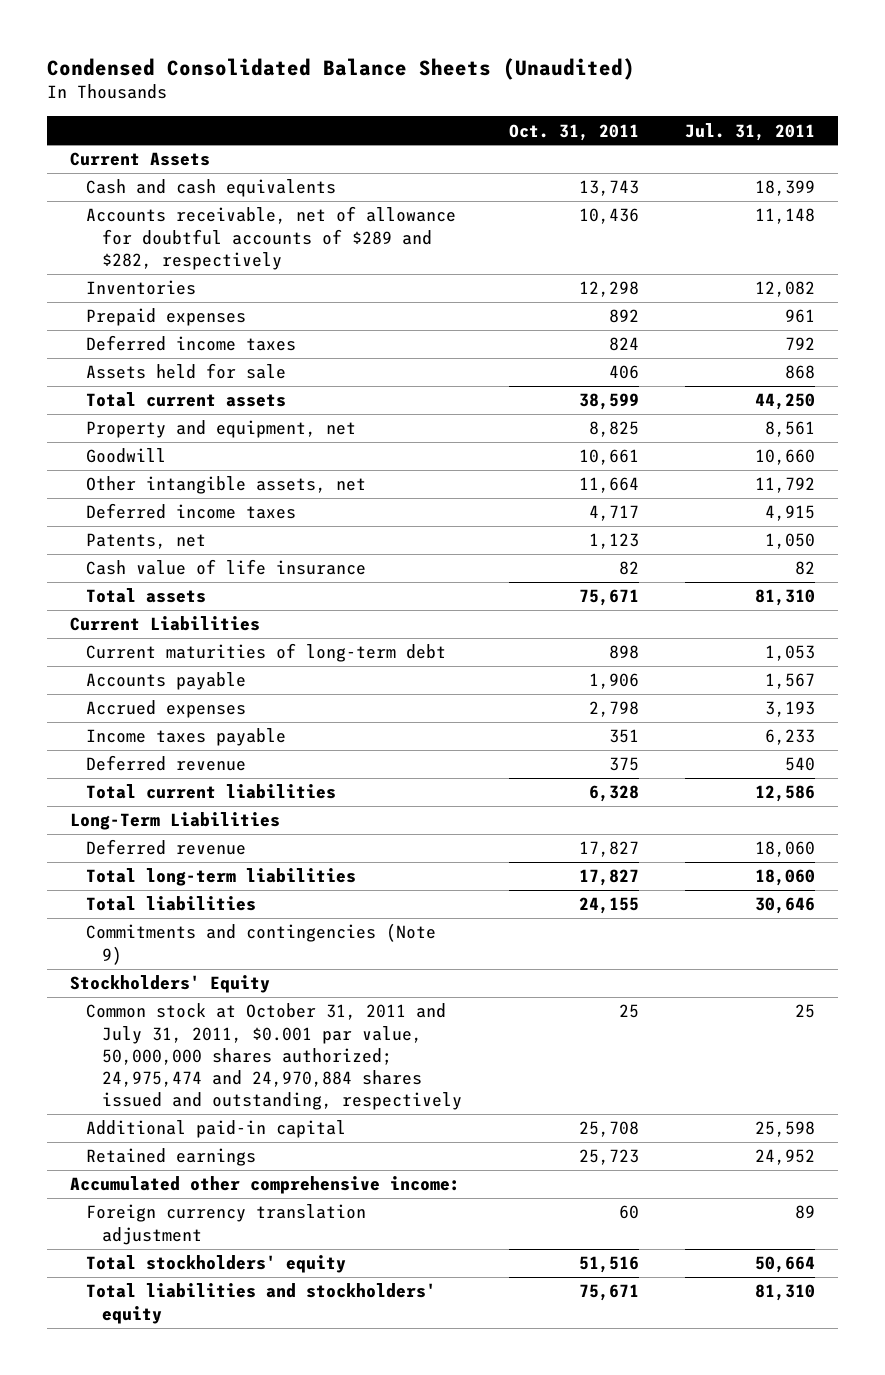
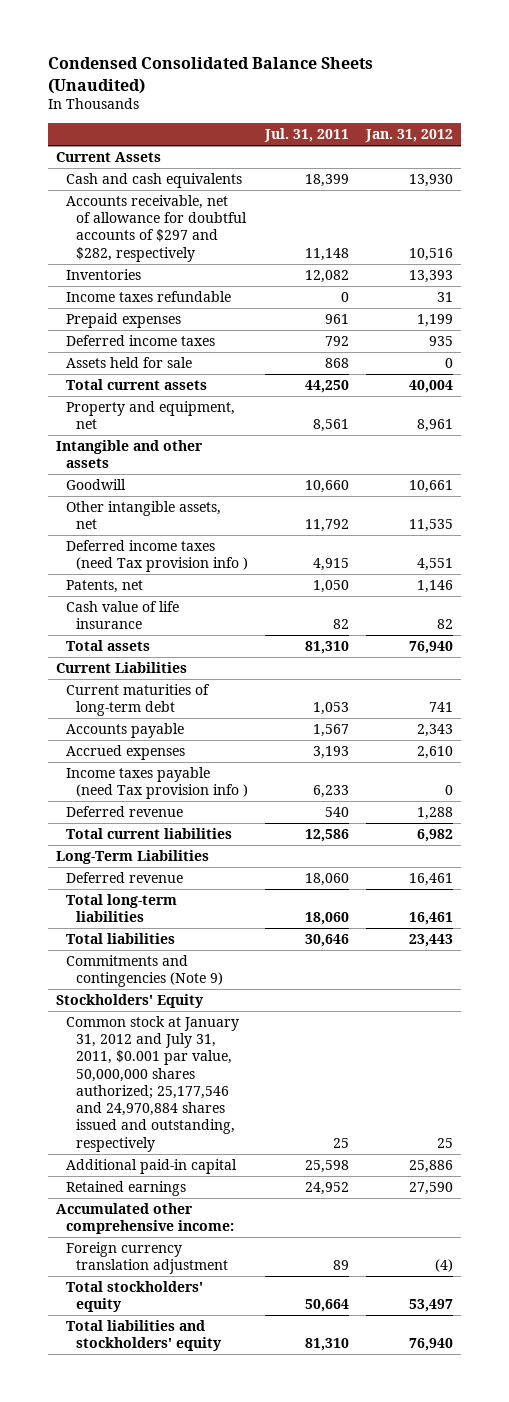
- | Oct. 31, 2011 | Jul. 31, 2011
+ | Jul. 31, 2011 | Jan. 31, 2012
- Accounts receivable, net of allowance for doubtful accounts of $289 and $282, respectively | 10,436 | 11,148
+ Accounts receivable, net of allowance for doubtful accounts of $297 and $282, respectively | 11,148 | 10,516
+ Income taxes refundable | 0 | 31
+ Intangible and other assets
- Deferred income taxes | 4,717 | 4,915
+ Deferred income taxes (need Tax provision info ) | 4,915 | 4,551
- Income taxes payable | 351 | 6,233
+ Income taxes payable (need Tax provision info ) | 6,233 | 0
- Common stock at October 31, 2011 and July 31, 2011, $0.001 par value, 50,000,000 shares authorized; 24,975,474 and 24,970,884 shares issued and outstanding, respectively | 25 | 25
+ Common stock at January 31, 2012 and July 31, 2011, $0.001 par value, 50,000,000 shares authorized; 25,177,546 and 24,970,884 shares issued and outstanding, respectively | 25 | 25

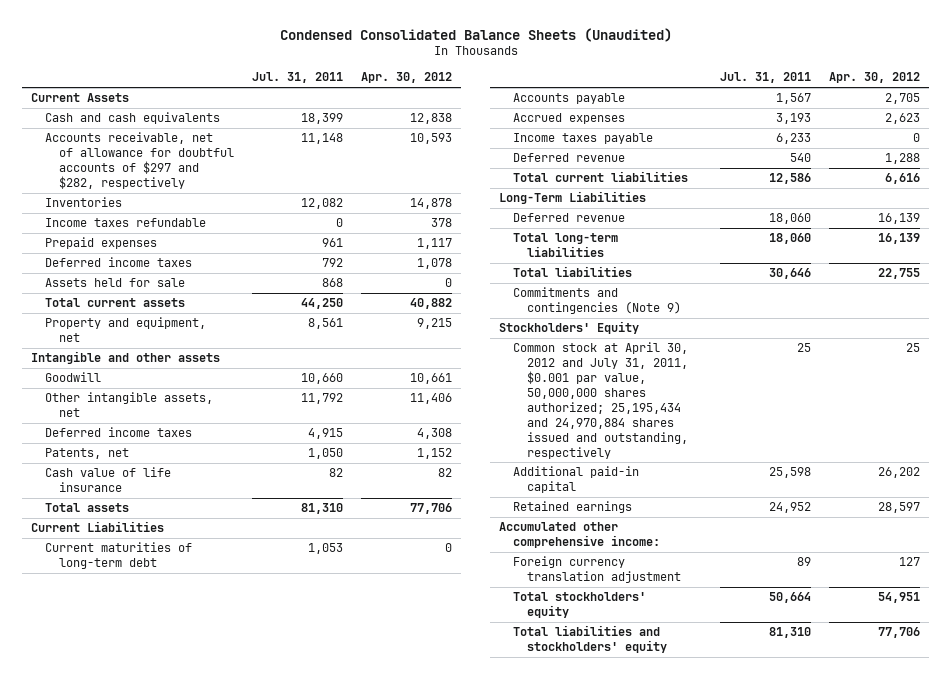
- | Jul. 31, 2011 | Jan. 31, 2012
+ | Jul. 31, 2011 | Apr. 30, 2012
- Deferred income taxes (need Tax provision info ) | 4,915 | 4,551
+ Deferred income taxes | 4,915 | 4,308
- Income taxes payable (need Tax provision info ) | 6,233 | 0
+ Income taxes payable | 6,233 | 0
- Common stock at January 31, 2012 and July 31, 2011, $0.001 par value, 50,000,000 shares authorized; 25,177,546 and 24,970,884 shares issued and outstanding, respectively | 25 | 25
+ Common stock at April 30, 2012 and July 31, 2011, $0.001 par value, 50,000,000 shares authorized; 25,195,434 and 24,970,884 shares issued and outstanding, respectively | 25 | 25

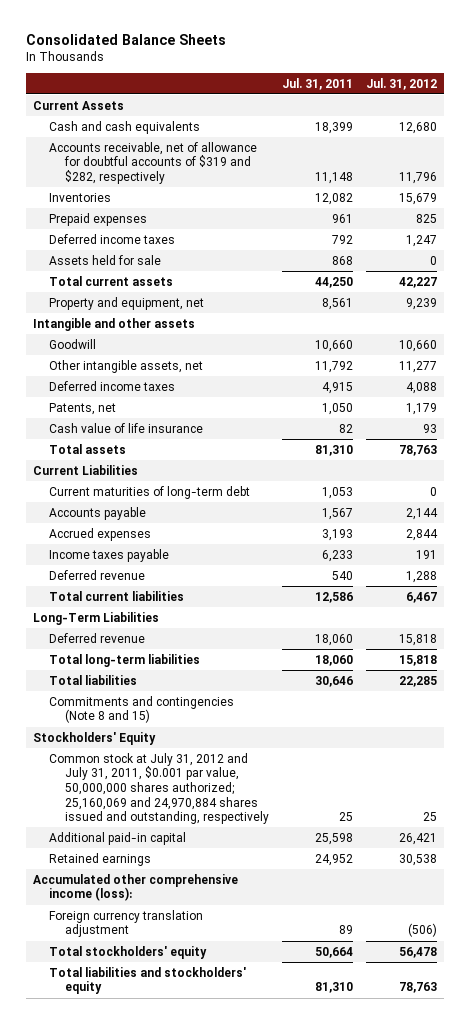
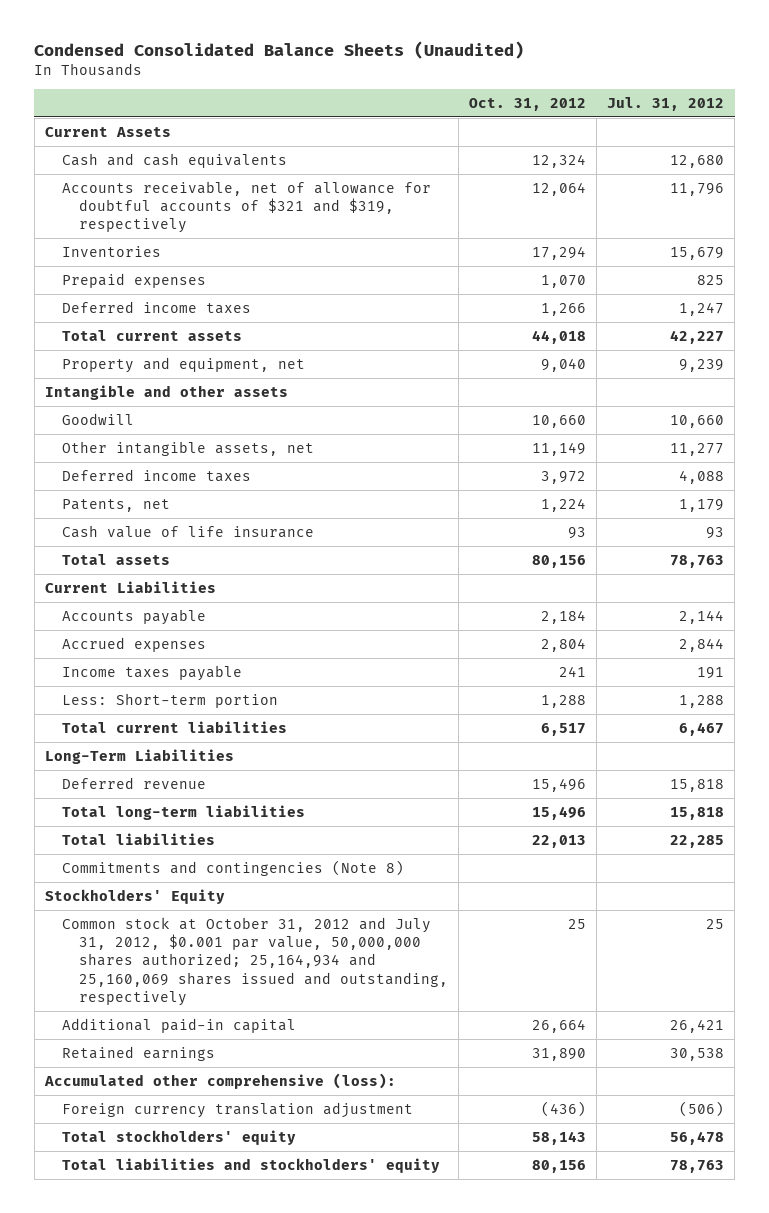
- Consolidated Balance Sheets
+ Condensed Consolidated Balance Sheets (Unaudited)
- | Jul. 31, 2011 | Jul. 31, 2012
+ | Oct. 31, 2012 | Jul. 31, 2012
- Accounts receivable, net of allowance for doubtful accounts of $319 and $282, respectively | 11,148 | 11,796
+ Accounts receivable, net of allowance for doubtful accounts of $321 and $319, respectively | 12,064 | 11,796
- Assets held for sale | 868 | 0
- Current maturities of long-term debt | 1,053 | 0
- Deferred revenue | 540 | 1,288
+ Less: Short-term portion | 1,288 | 1,288
- Commitments and contingencies (Note 8 and 15)
+ Commitments and contingencies (Note 8)
- Common stock at July 31, 2012 and July 31, 2011, $0.001 par value, 50,000,000 shares authorized; 25,160,069 and 24,970,884 shares issued and outstanding, respectively | 25 | 25
+ Common stock at October 31, 2012 and July 31, 2012, $0.001 par value, 50,000,000 shares authorized; 25,164,934 and 25,160,069 shares issued and outstanding, respectively | 25 | 25
- Accumulated other comprehensive income (loss):
+ Accumulated other comprehensive (loss):

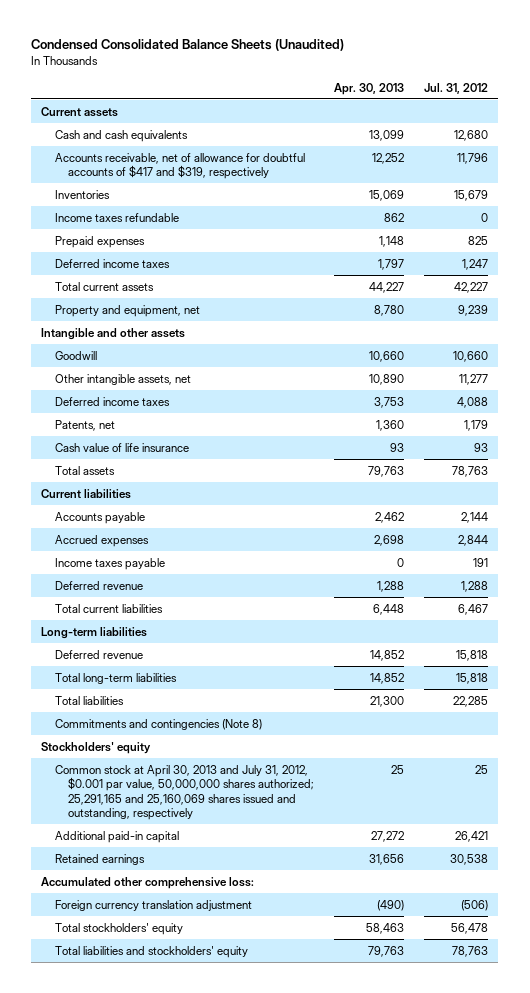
- | Oct. 31, 2012 | Jul. 31, 2012
+ | Apr. 30, 2013 | Jul. 31, 2012
- Current Assets
+ Current assets
- Accounts receivable, net of allowance for doubtful accounts of $321 and $319, respectively | 12,064 | 11,796
+ Accounts receivable, net of allowance for doubtful accounts of $417 and $319, respectively | 12,252 | 11,796
+ Income taxes refundable | 862 | 0
- Current Liabilities
+ Current liabilities
- Less: Short-term portion | 1,288 | 1,288
+ Deferred revenue | 1,288 | 1,288
- Long-Term Liabilities
+ Long-term liabilities
- Stockholders' Equity
- Common stock at October 31, 2012 and July 31, 2012, $0.001 par value, 50,000,000 shares authorized; 25,164,934 and 25,160,069 shares issued and outstanding, respectively | 25 | 25
+ Stockholders' equity
+ Common stock at April 30, 2013 and July 31, 2012, $0.001 par value, 50,000,000 shares authorized; 25,291,165 and 25,160,069 shares issued and outstanding, respectively | 25 | 25
- Accumulated other comprehensive (loss):
+ Accumulated other comprehensive loss:

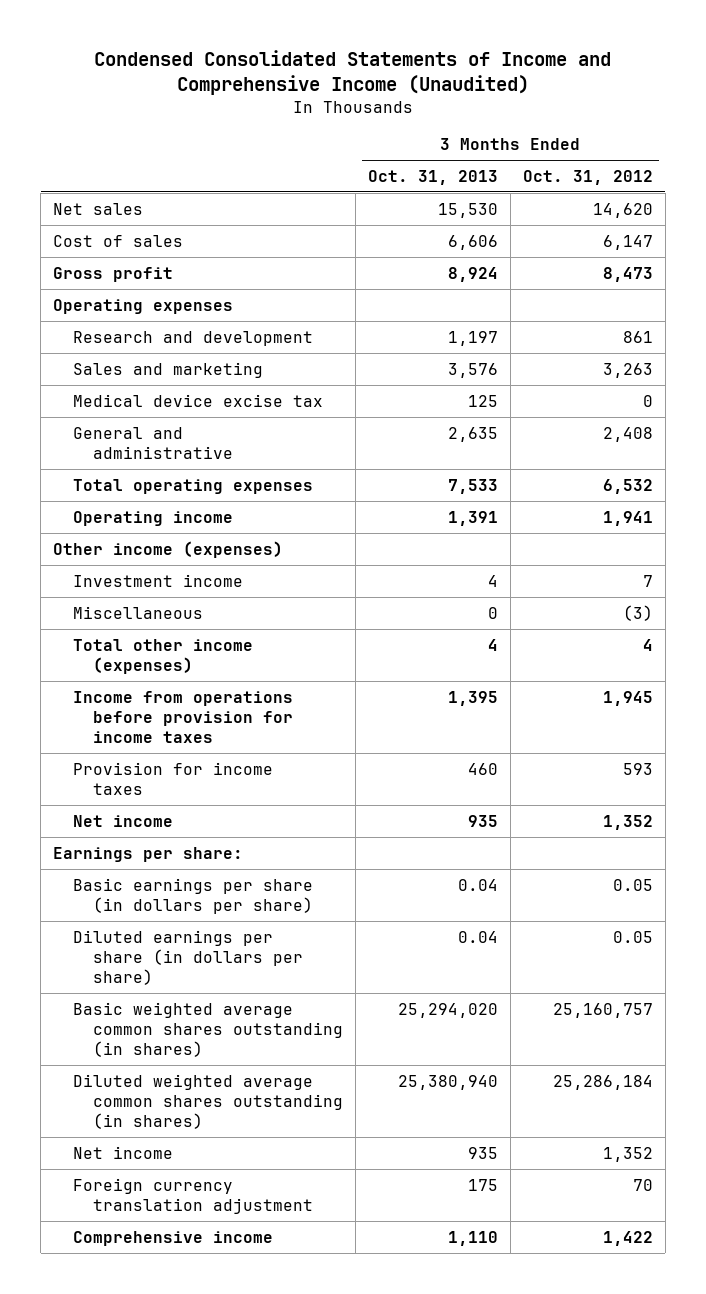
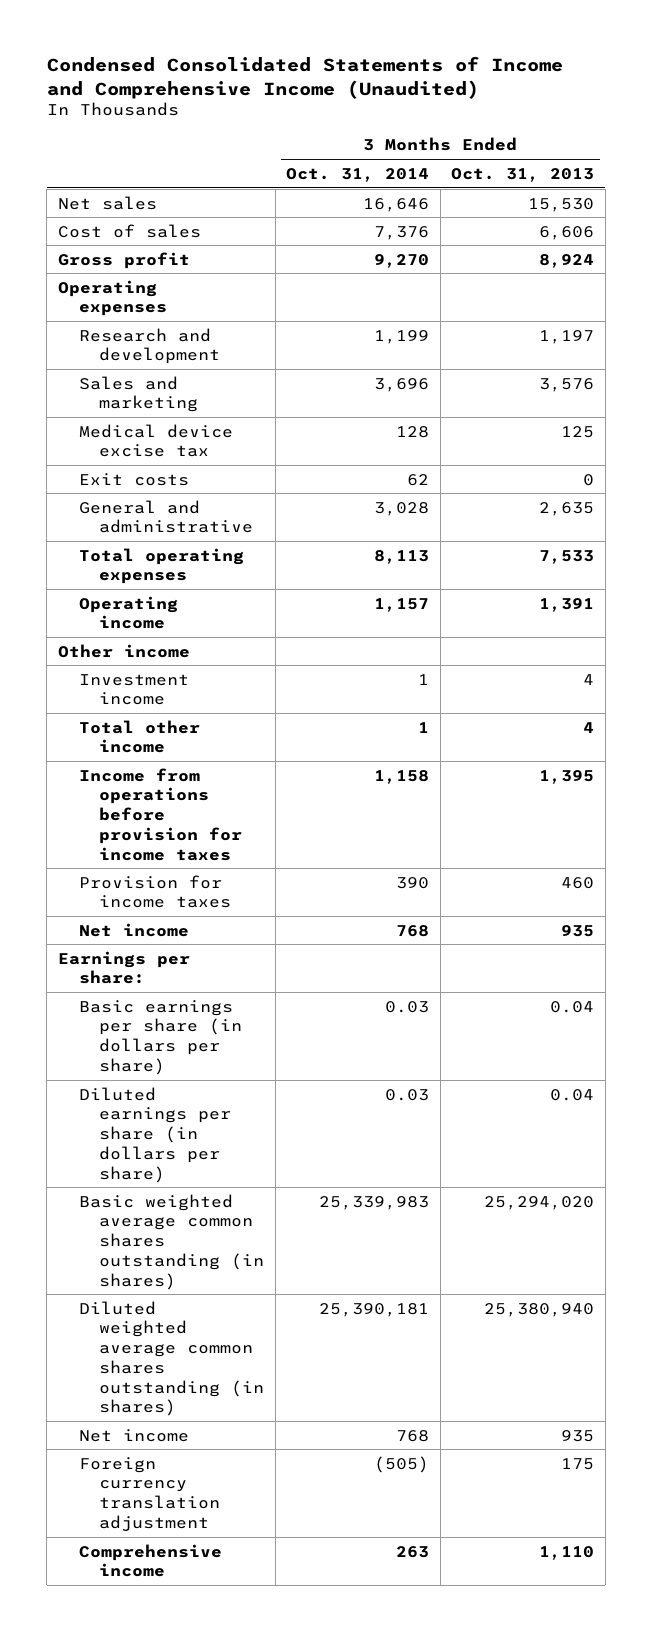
- | 3 Months Ended Oct. 31, 2013 | 3 Months Ended Oct. 31, 2012
+ | 3 Months Ended Oct. 31, 2014 | 3 Months Ended Oct. 31, 2013
+ Exit costs | 62 | 0
- Other income (expenses)
+ Other income
- Miscellaneous | 0 | (3)
- Total other income (expenses) | 4 | 4
+ Total other income | 1 | 4

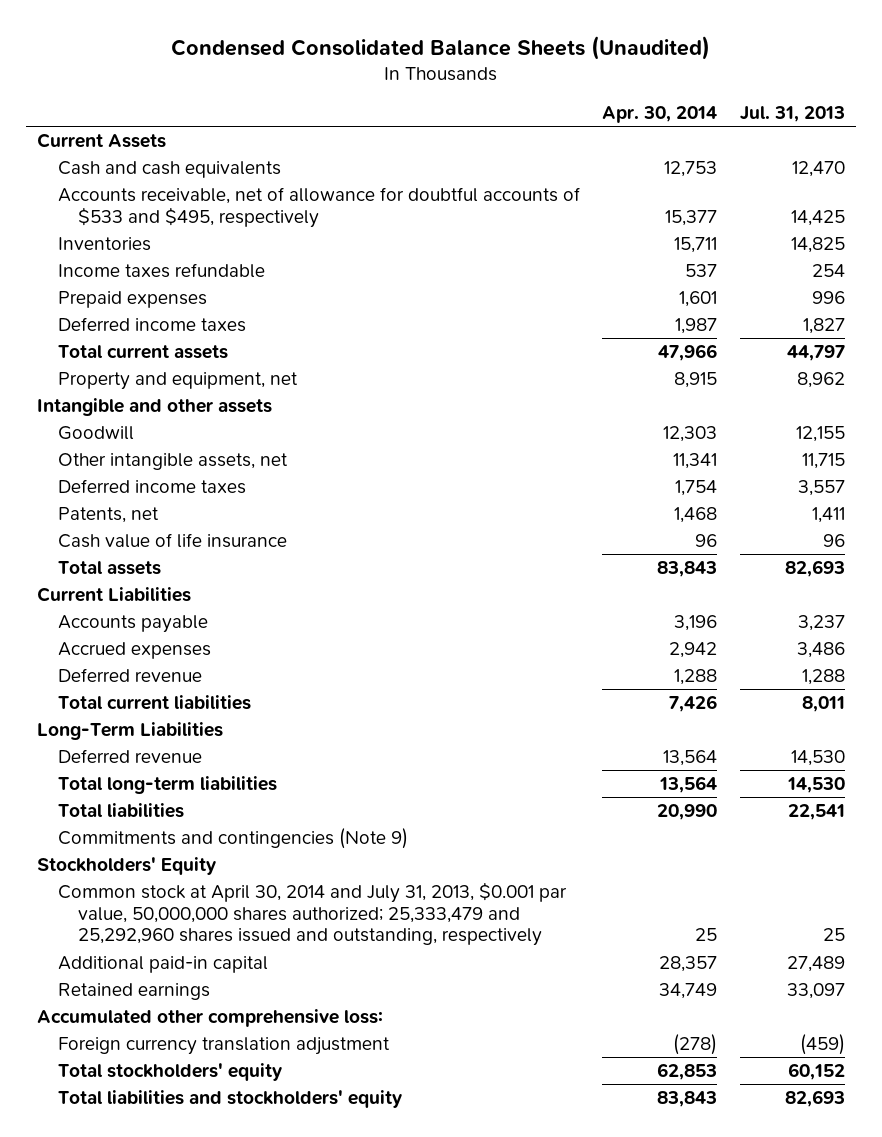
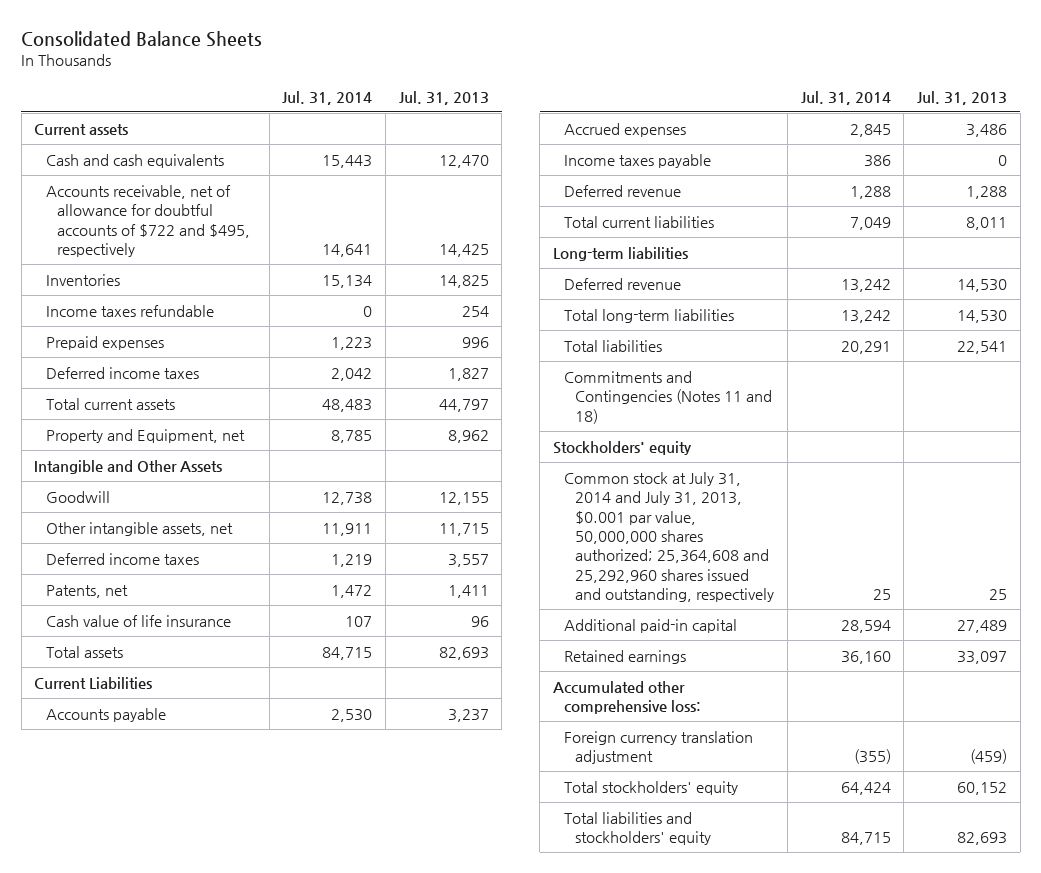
- Condensed Consolidated Balance Sheets (Unaudited)
+ Consolidated Balance Sheets
- | Apr. 30, 2014 | Jul. 31, 2013
+ | Jul. 31, 2014 | Jul. 31, 2013
- Current Assets
+ Current assets
- Accounts receivable, net of allowance for doubtful accounts of $533 and $495, respectively | 15,377 | 14,425
+ Accounts receivable, net of allowance for doubtful accounts of $722 and $495, respectively | 14,641 | 14,425
- Property and equipment, net | 8,915 | 8,962
- Intangible and other assets
+ Property and Equipment, net | 8,785 | 8,962
+ Intangible and Other Assets
+ Income taxes payable | 386 | 0
- Long-Term Liabilities
+ Long-term liabilities
- Commitments and contingencies (Note 9)
- Stockholders' Equity
- Common stock at April 30, 2014 and July 31, 2013, $0.001 par value, 50,000,000 shares authorized; 25,333,479 and 25,292,960 shares issued and outstanding, respectively | 25 | 25
+ Commitments and Contingencies (Notes 11 and 18)
+ Stockholders' equity
+ Common stock at July 31, 2014 and July 31, 2013, $0.001 par value, 50,000,000 shares authorized; 25,364,608 and 25,292,960 shares issued and outstanding, respectively | 25 | 25

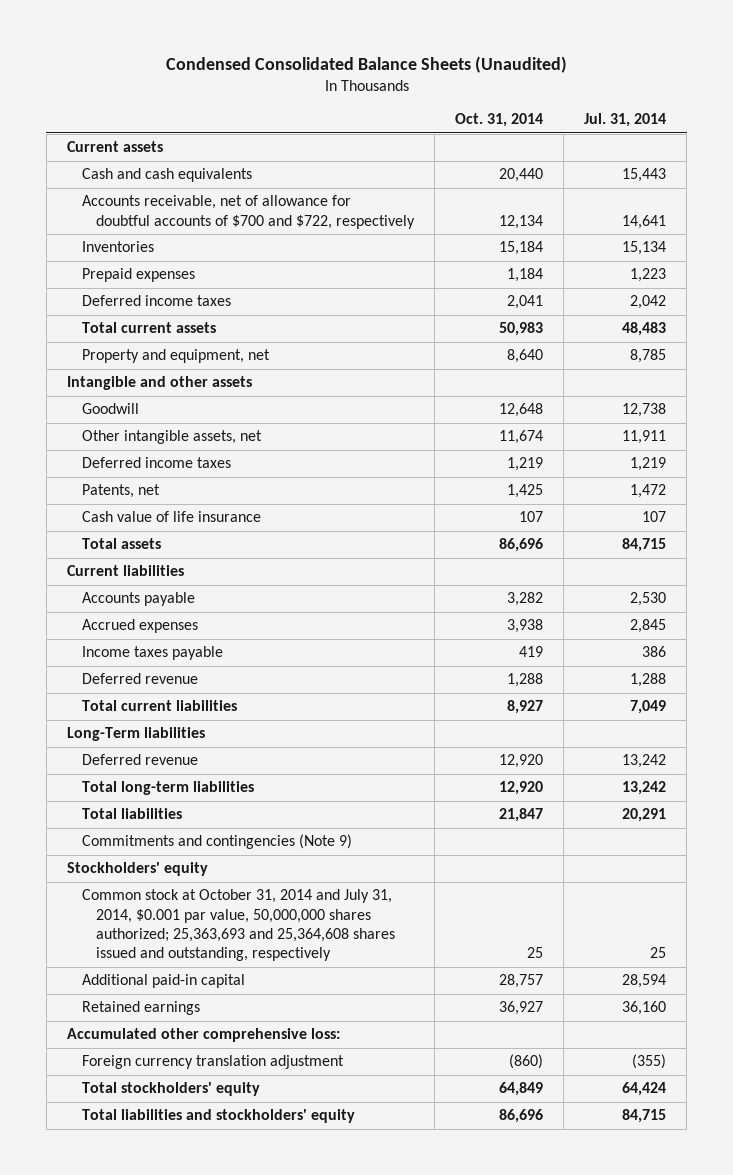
- Consolidated Balance Sheets
+ Condensed Consolidated Balance Sheets (Unaudited)
- | Jul. 31, 2014 | Jul. 31, 2013
+ | Oct. 31, 2014 | Jul. 31, 2014
- Accounts receivable, net of allowance for doubtful accounts of $722 and $495, respectively | 14,641 | 14,425
+ Accounts receivable, net of allowance for doubtful accounts of $700 and $722, respectively | 12,134 | 14,641
- Income taxes refundable | 0 | 254
- Property and Equipment, net | 8,785 | 8,962
- Intangible and Other Assets
+ Property and equipment, net | 8,640 | 8,785
+ Intangible and other assets
- Current Liabilities
+ Current liabilities
- Long-term liabilities
+ Long-Term liabilities
- Commitments and Contingencies (Notes 11 and 18)
+ Commitments and contingencies (Note 9)
- Common stock at July 31, 2014 and July 31, 2013, $0.001 par value, 50,000,000 shares authorized; 25,364,608 and 25,292,960 shares issued and outstanding, respectively | 25 | 25
+ Common stock at October 31, 2014 and July 31, 2014, $0.001 par value, 50,000,000 shares authorized; 25,363,693 and 25,364,608 shares issued and outstanding, respectively | 25 | 25

